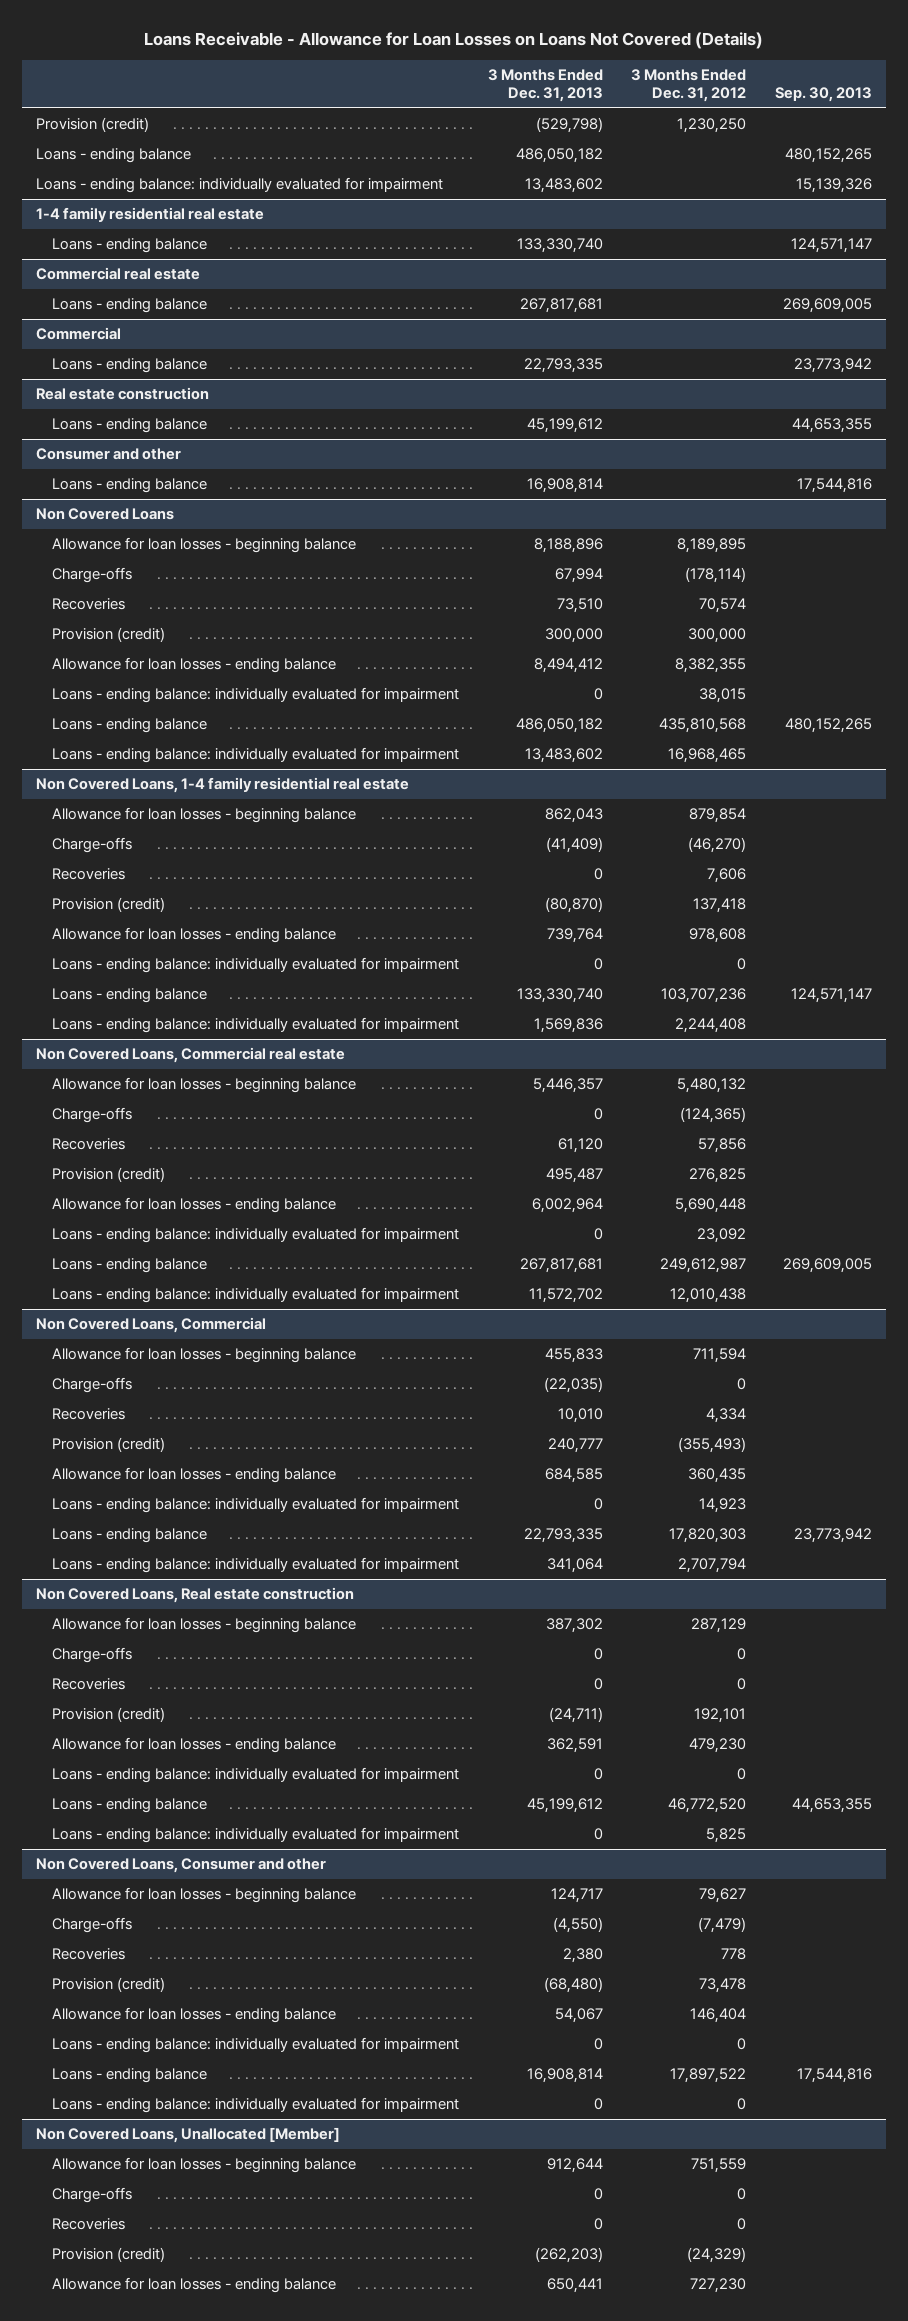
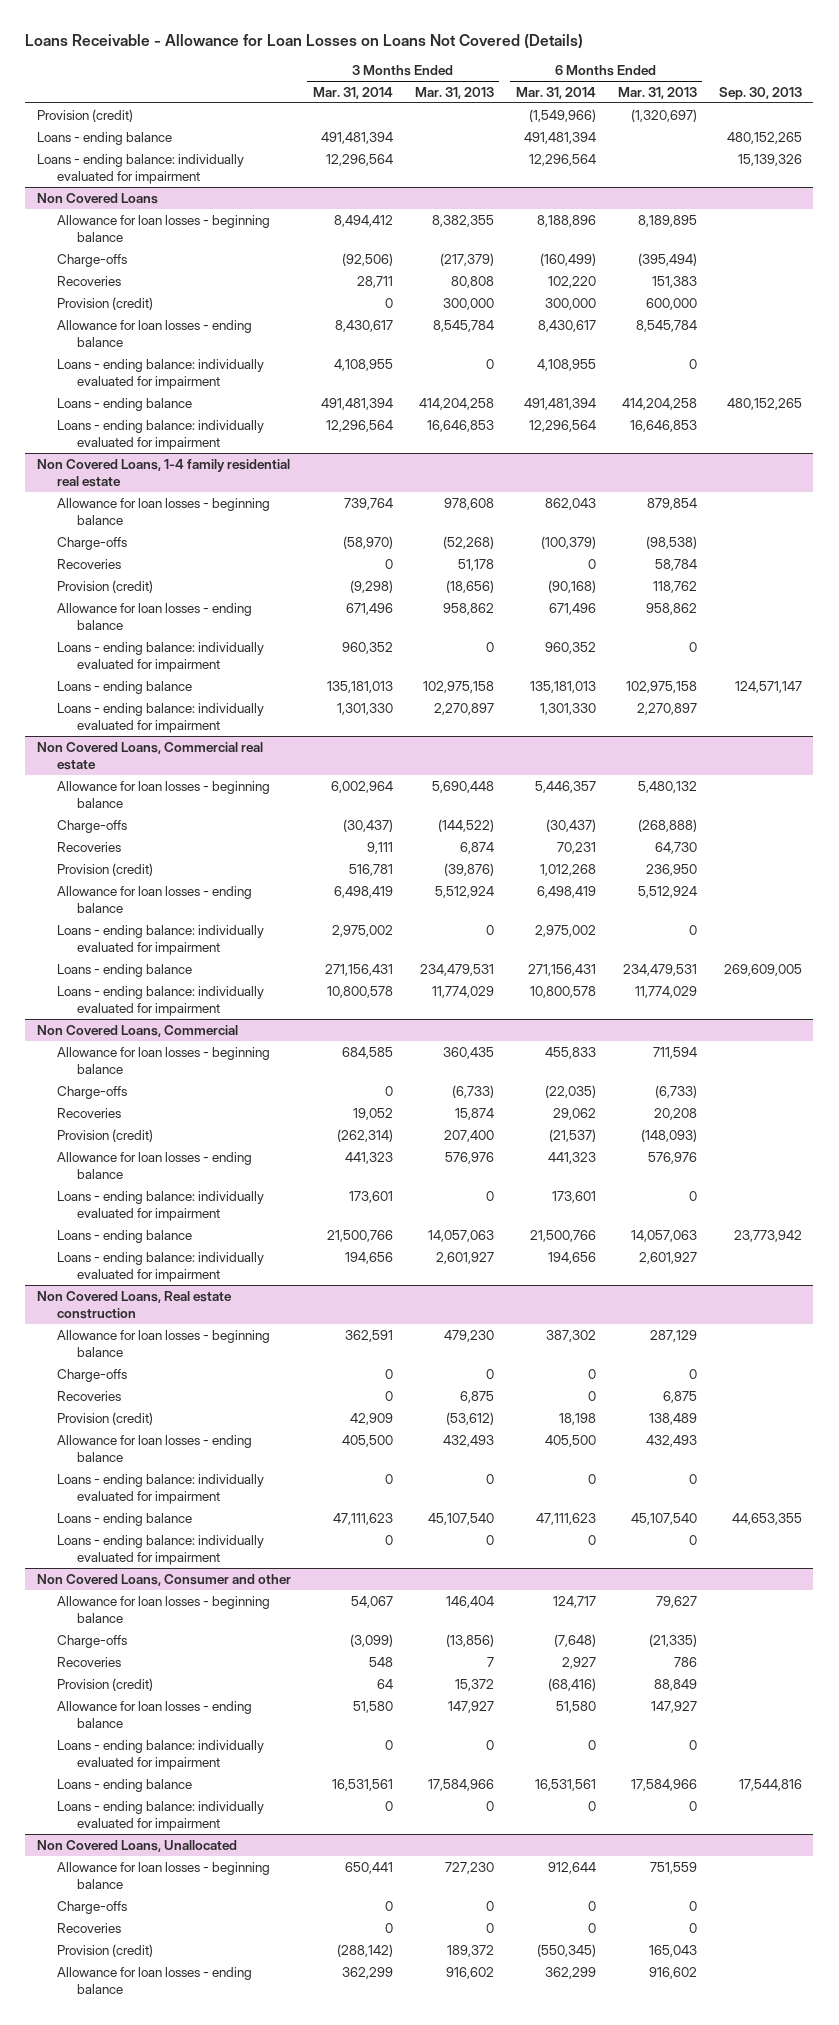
- | 3 Months Ended Dec. 31, 2013 | 3 Months Ended Dec. 31, 2012 | Sep. 30, 2013
+ | 3 Months Ended Mar. 31, 2014 | 3 Months Ended Mar. 31, 2013 | 6 Months Ended Mar. 31, 2014 | 6 Months Ended Mar. 31, 2013 | Sep. 30, 2013
- 1-4 family residential real estate
- Loans - ending balance | 133,330,740 | | 124,571,147
- Commercial real estate
- Loans - ending balance | 267,817,681 | | 269,609,005
- Commercial
- Loans - ending balance | 22,793,335 | | 23,773,942
- Real estate construction
- Loans - ending balance | 45,199,612 | | 44,653,355
- Consumer and other
- Loans - ending balance | 16,908,814 | | 17,544,816
- Non Covered Loans, Unallocated [Member]
+ Non Covered Loans, Unallocated

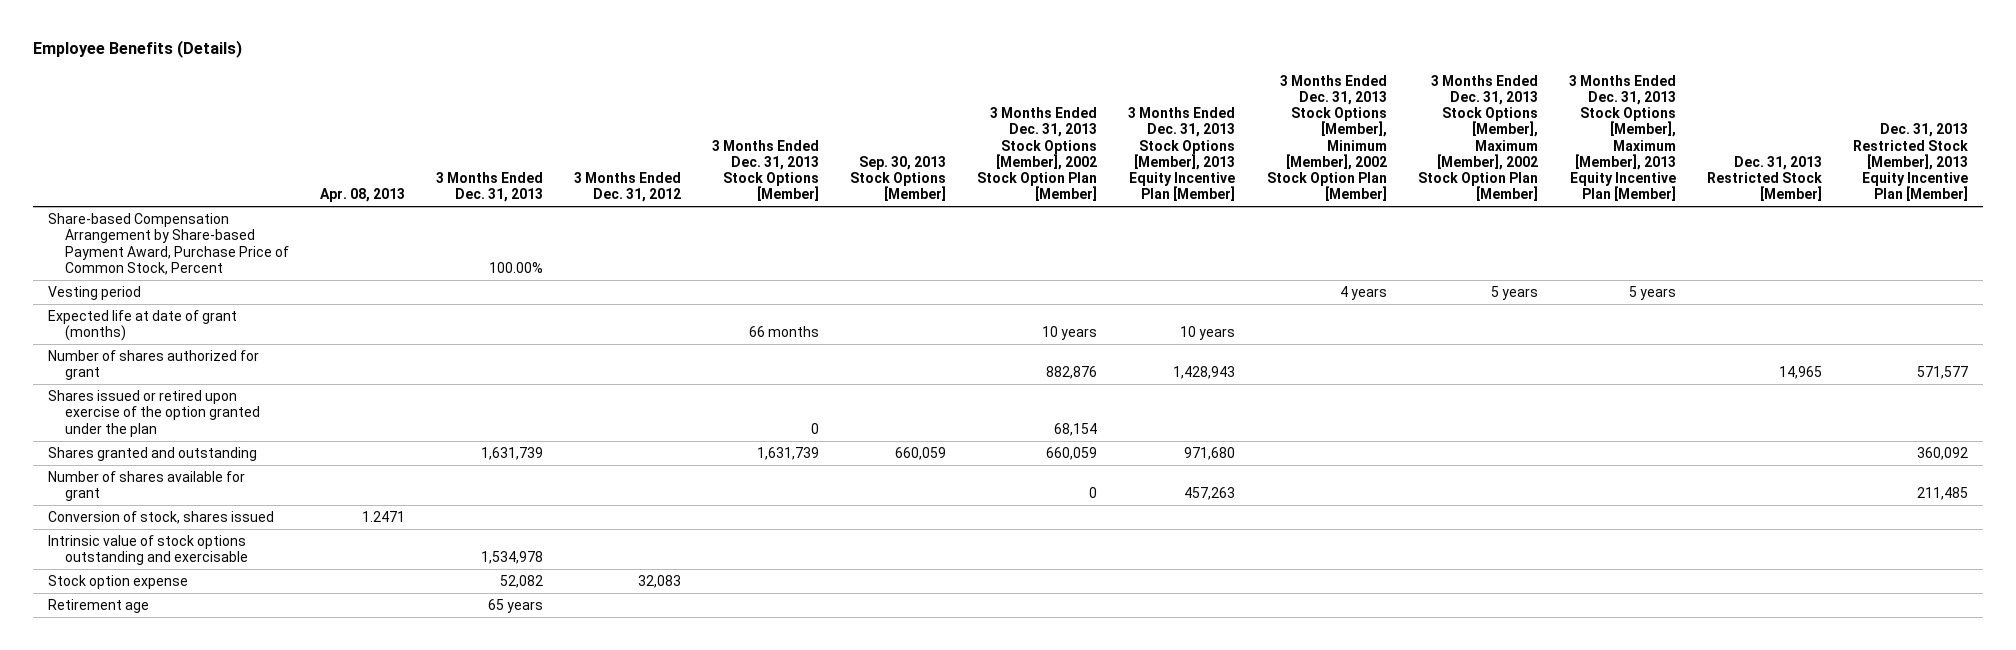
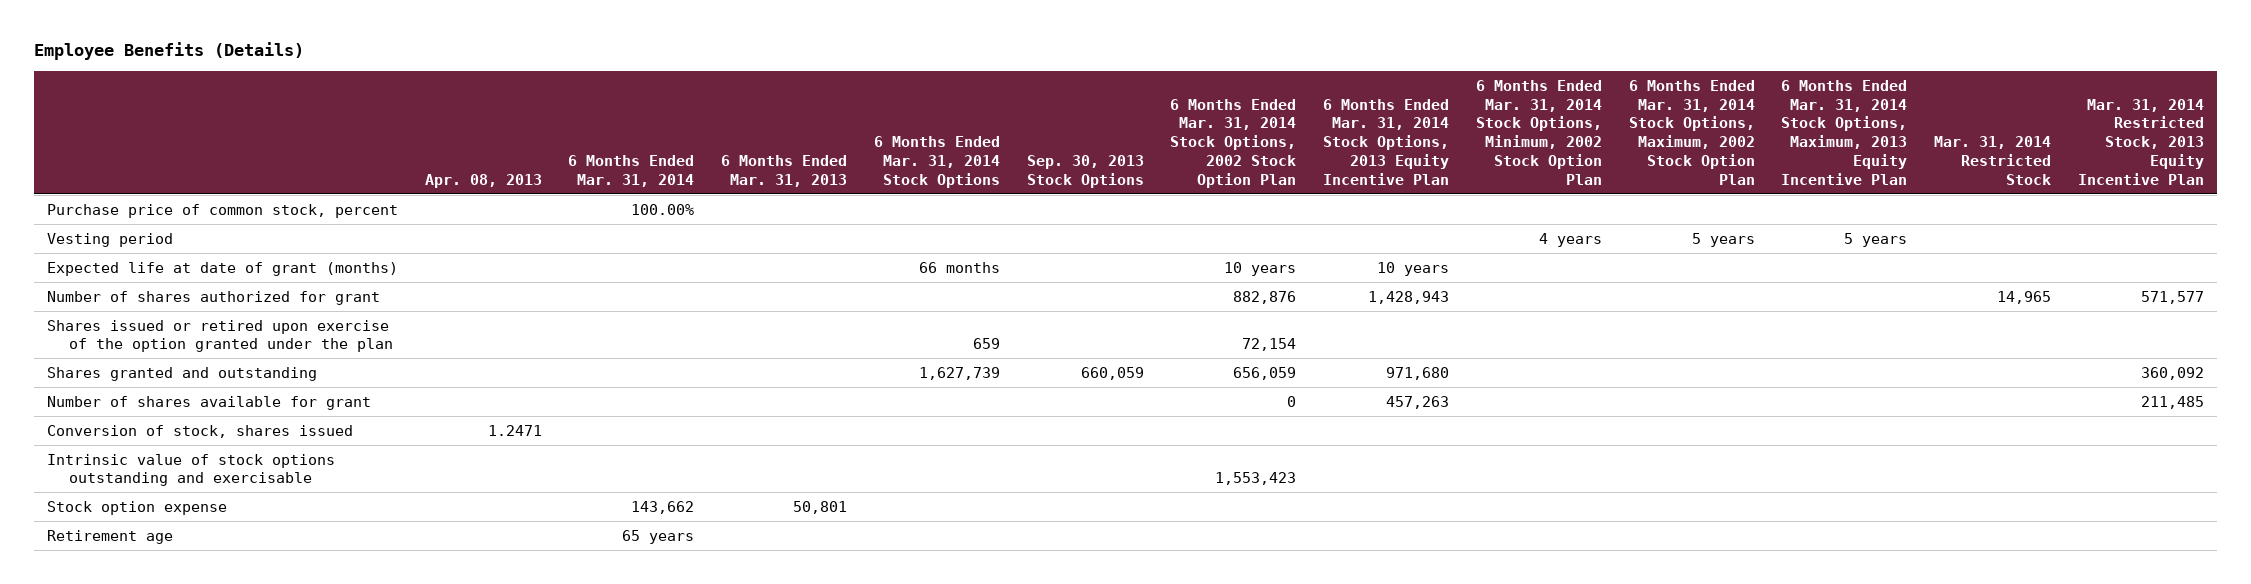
- | Apr. 08, 2013 | 3 Months Ended Dec. 31, 2013 | 3 Months Ended Dec. 31, 2012 | 3 Months Ended Dec. 31, 2013 Stock Options [Member] | Sep. 30, 2013 Stock Options [Member] | 3 Months Ended Dec. 31, 2013 Stock Options [Member], 2002 Stock Option Plan [Member] | 3 Months Ended Dec. 31, 2013 Stock Options [Member], 2013 Equity Incentive Plan [Member] | 3 Months Ended Dec. 31, 2013 Stock Options [Member], Minimum [Member], 2002 Stock Option Plan [Member] | 3 Months Ended Dec. 31, 2013 Stock Options [Member], Maximum [Member], 2002 Stock Option Plan [Member] | 3 Months Ended Dec. 31, 2013 Stock Options [Member], Maximum [Member], 2013 Equity Incentive Plan [Member] | Dec. 31, 2013 Restricted Stock [Member] | Dec. 31, 2013 Restricted Stock [Member], 2013 Equity Incentive Plan [Member]
+ | Apr. 08, 2013 | 6 Months Ended Mar. 31, 2014 | 6 Months Ended Mar. 31, 2013 | 6 Months Ended Mar. 31, 2014 Stock Options | Sep. 30, 2013 Stock Options | 6 Months Ended Mar. 31, 2014 Stock Options, 2002 Stock Option Plan | 6 Months Ended Mar. 31, 2014 Stock Options, 2013 Equity Incentive Plan | 6 Months Ended Mar. 31, 2014 Stock Options, Minimum, 2002 Stock Option Plan | 6 Months Ended Mar. 31, 2014 Stock Options, Maximum, 2002 Stock Option Plan | 6 Months Ended Mar. 31, 2014 Stock Options, Maximum, 2013 Equity Incentive Plan | Mar. 31, 2014 Restricted Stock | Mar. 31, 2014 Restricted Stock, 2013 Equity Incentive Plan
- Share-based Compensation Arrangement by Share-based Payment Award, Purchase Price of Common Stock, Percent | | 100.00% | | | | | | | | | |
+ Purchase price of common stock, percent | | 100.00% | | | | | | | | | |

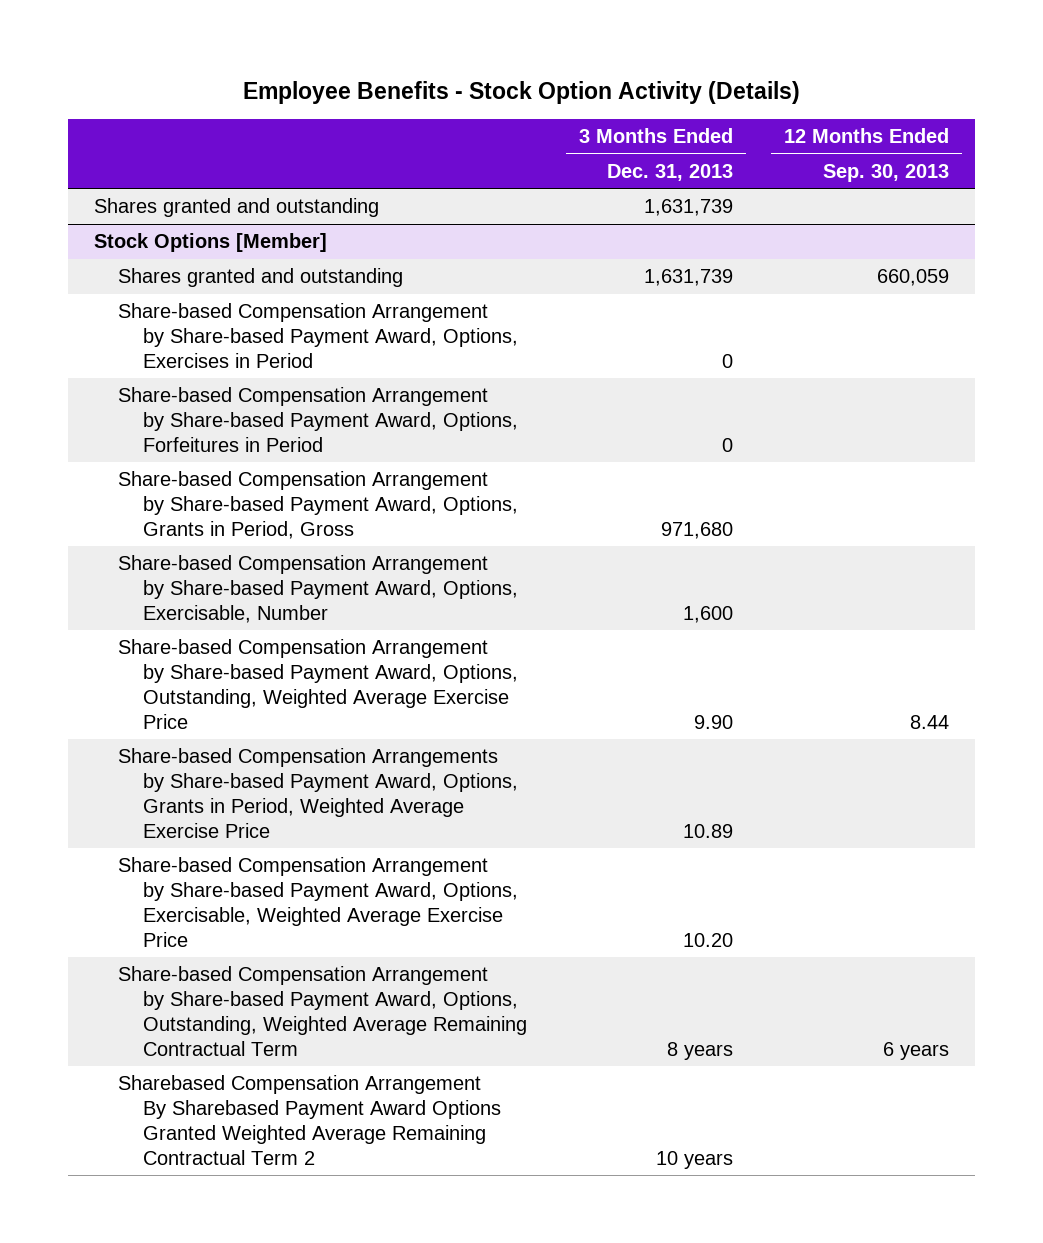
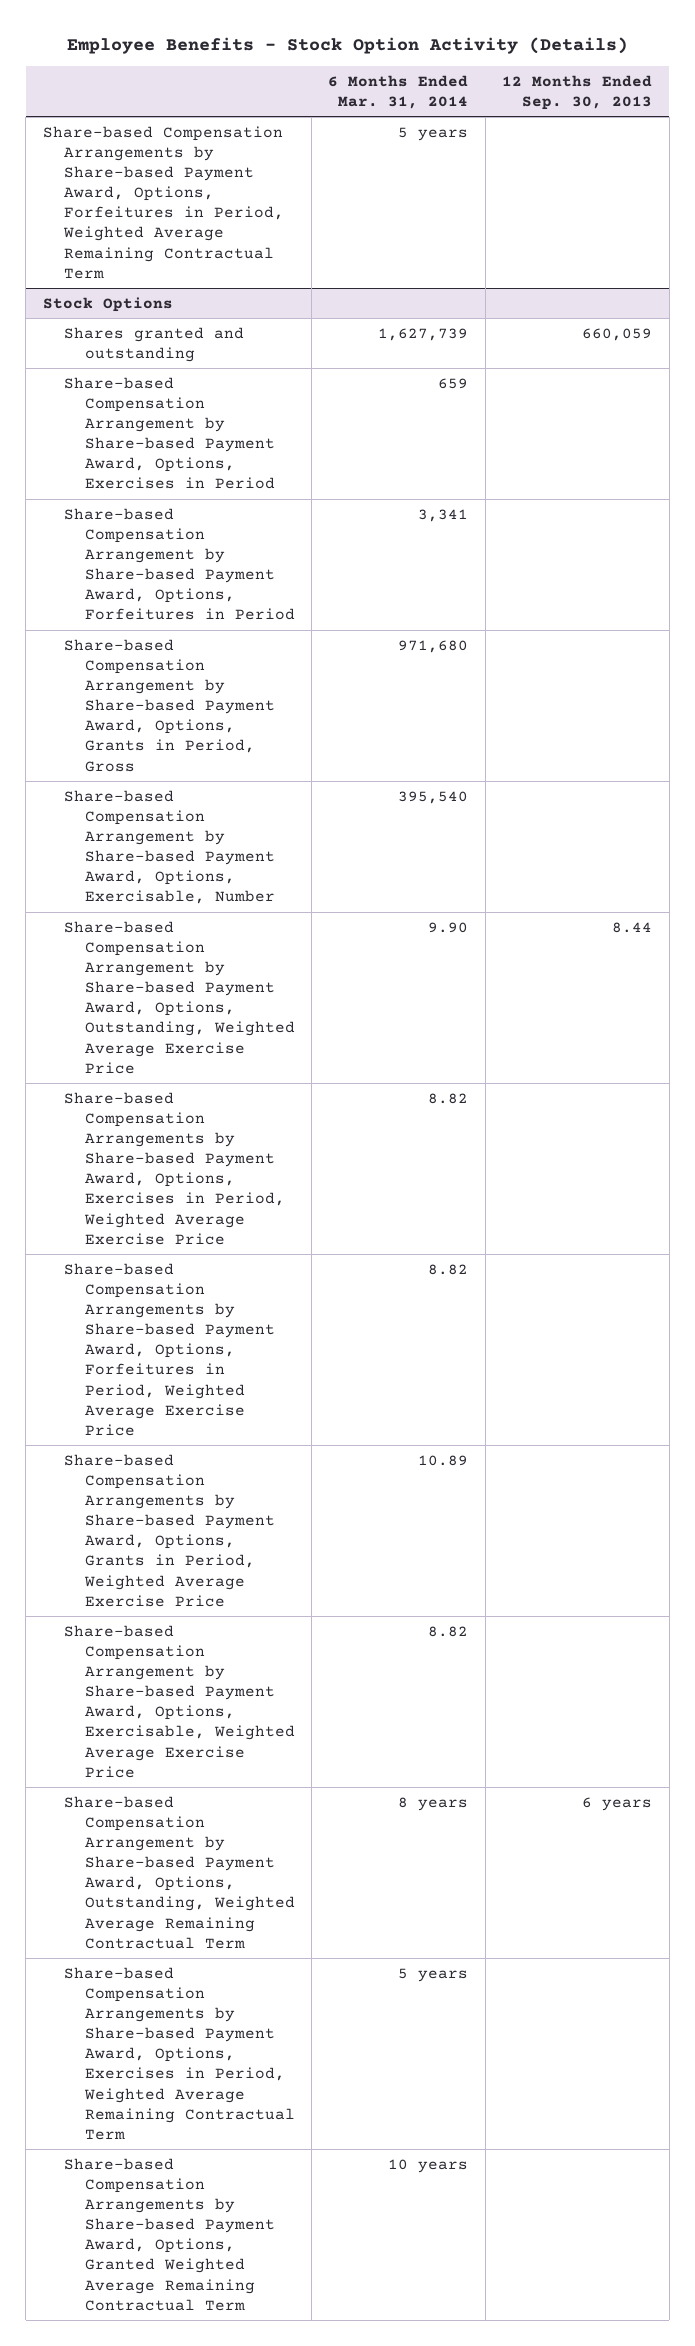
- | 3 Months Ended Dec. 31, 2013 | 12 Months Ended Sep. 30, 2013
+ | 6 Months Ended Mar. 31, 2014 | 12 Months Ended Sep. 30, 2013
- Shares granted and outstanding | 1,631,739 |
- Stock Options [Member]
+ Share-based Compensation Arrangements by Share-based Payment Award, Options, Forfeitures in Period, Weighted Average Remaining Contractual Term | 5 years |
+ Stock Options
+ Share-based Compensation Arrangements by Share-based Payment Award, Options, Exercises in Period, Weighted Average Exercise Price | 8.82 |
+ Share-based Compensation Arrangements by Share-based Payment Award, Options, Forfeitures in Period, Weighted Average Exercise Price | 8.82 |
- Sharebased Compensation Arrangement By Sharebased Payment Award Options Granted Weighted Average Remaining Contractual Term 2 | 10 years |
+ Share-based Compensation Arrangements by Share-based Payment Award, Options, Exercises in Period, Weighted Average Remaining Contractual Term | 5 years |
+ Share-based Compensation Arrangements by Share-based Payment Award, Options, Granted Weighted Average Remaining Contractual Term | 10 years |

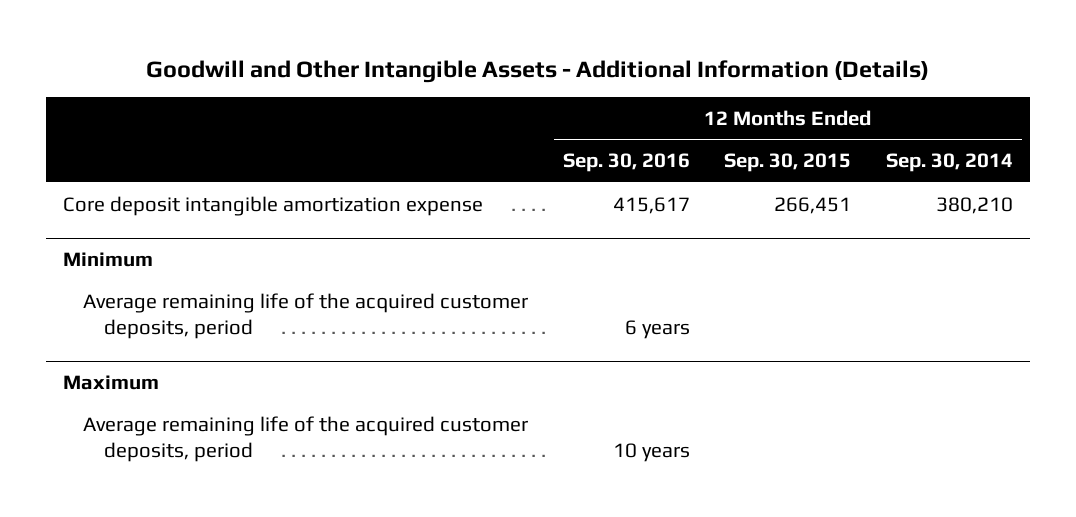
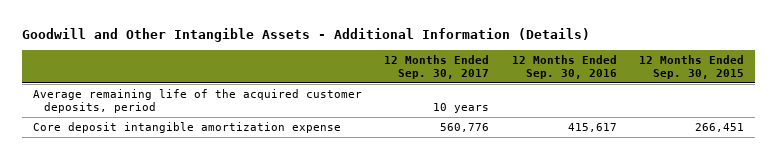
- | 12 Months Ended Sep. 30, 2016 | 12 Months Ended Sep. 30, 2015 | 12 Months Ended Sep. 30, 2014
+ | 12 Months Ended Sep. 30, 2017 | 12 Months Ended Sep. 30, 2016 | 12 Months Ended Sep. 30, 2015
+ Average remaining life of the acquired customer deposits, period | 10 years | |
- Minimum
- Average remaining life of the acquired customer deposits, period | 6 years | |
- Maximum
- Average remaining life of the acquired customer deposits, period | 10 years | |

